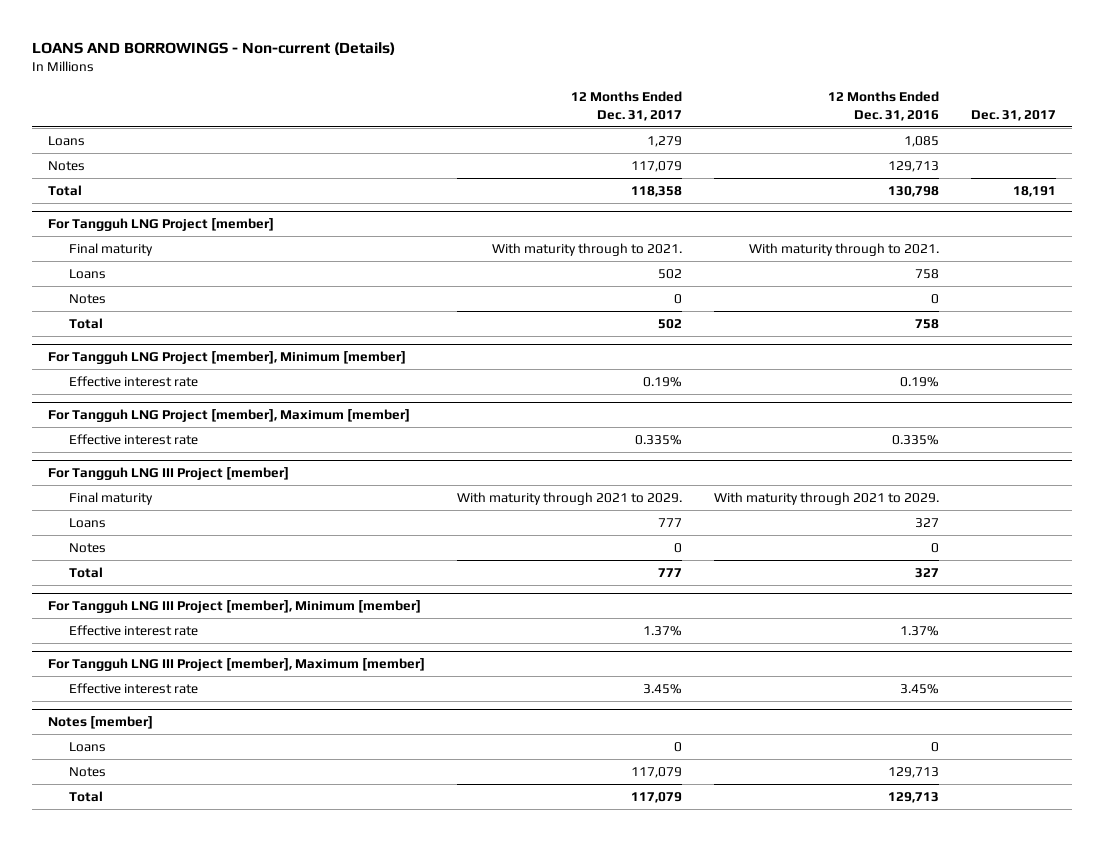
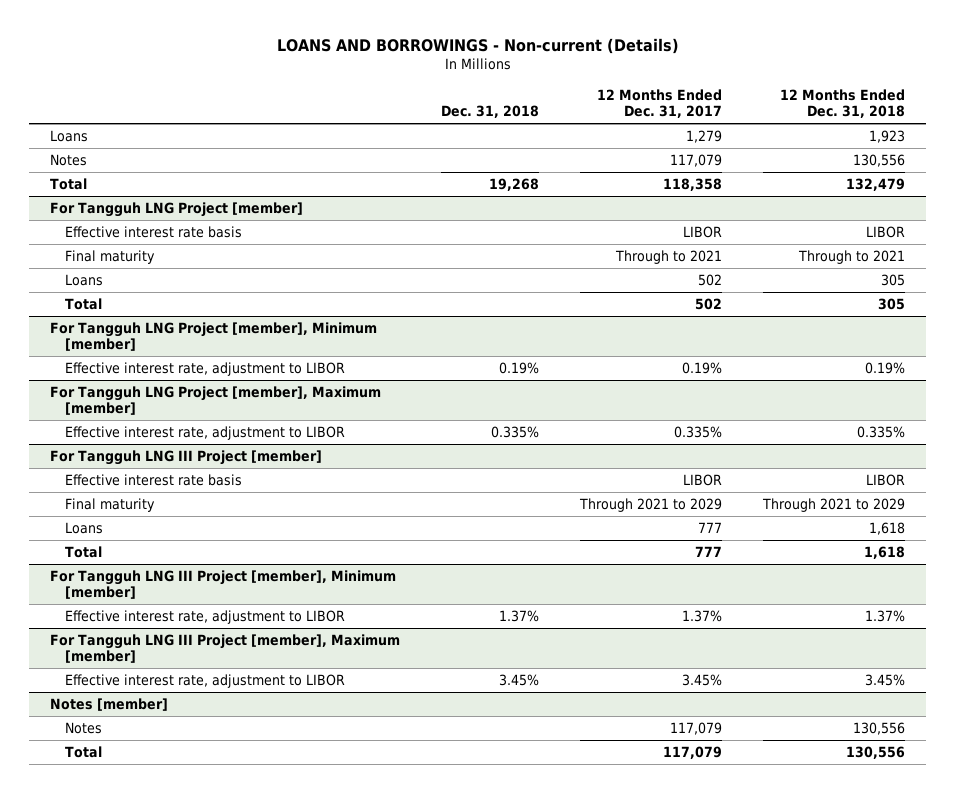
- | 12 Months Ended Dec. 31, 2017 | 12 Months Ended Dec. 31, 2016 | Dec. 31, 2017
+ | Dec. 31, 2018 | 12 Months Ended Dec. 31, 2017 | 12 Months Ended Dec. 31, 2018
@ For Tangguh LNG Project [member]
- Final maturity | With maturity through to 2021. | With maturity through to 2021. |
+ Effective interest rate basis | | LIBOR | LIBOR
+ Final maturity | | Through to 2021 | Through to 2021
- Notes | 0 | 0 |
@ For Tangguh LNG Project [member], Minimum [member]
- Effective interest rate | 0.19% | 0.19% |
+ Effective interest rate, adjustment to LIBOR | 0.19% | 0.19% | 0.19%
@ For Tangguh LNG Project [member], Maximum [member]
- Effective interest rate | 0.335% | 0.335% |
+ Effective interest rate, adjustment to LIBOR | 0.335% | 0.335% | 0.335%
@ For Tangguh LNG III Project [member]
- Final maturity | With maturity through 2021 to 2029. | With maturity through 2021 to 2029. |
+ Effective interest rate basis | | LIBOR | LIBOR
+ Final maturity | | Through 2021 to 2029 | Through 2021 to 2029
- Notes | 0 | 0 |
@ For Tangguh LNG III Project [member], Minimum [member]
- Effective interest rate | 1.37% | 1.37% |
+ Effective interest rate, adjustment to LIBOR | 1.37% | 1.37% | 1.37%
@ For Tangguh LNG III Project [member], Maximum [member]
- Effective interest rate | 3.45% | 3.45% |
+ Effective interest rate, adjustment to LIBOR | 3.45% | 3.45% | 3.45%
@ Notes [member]
- Loans | 0 | 0 |

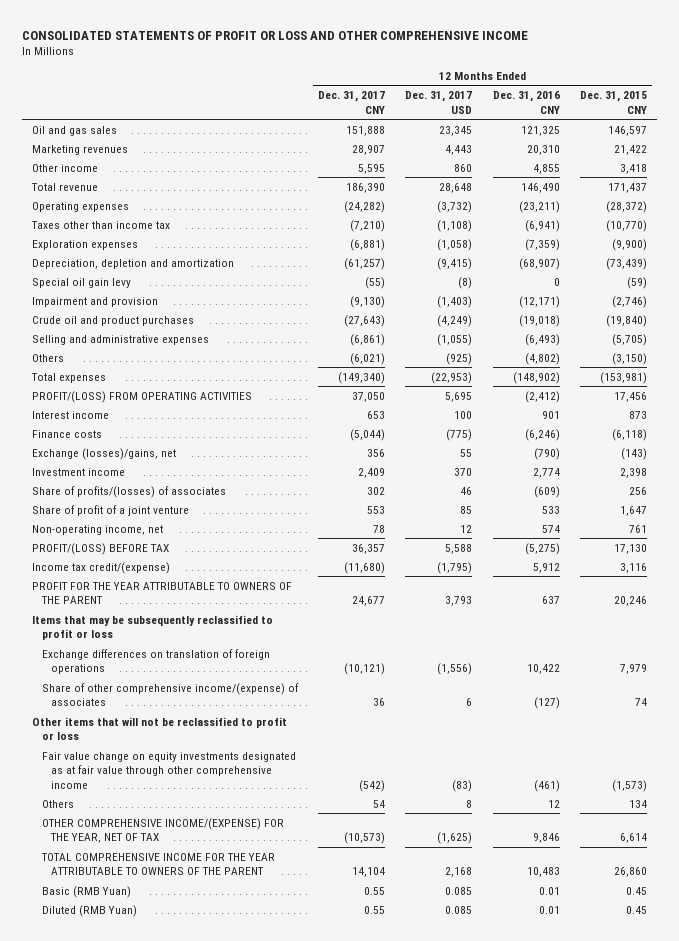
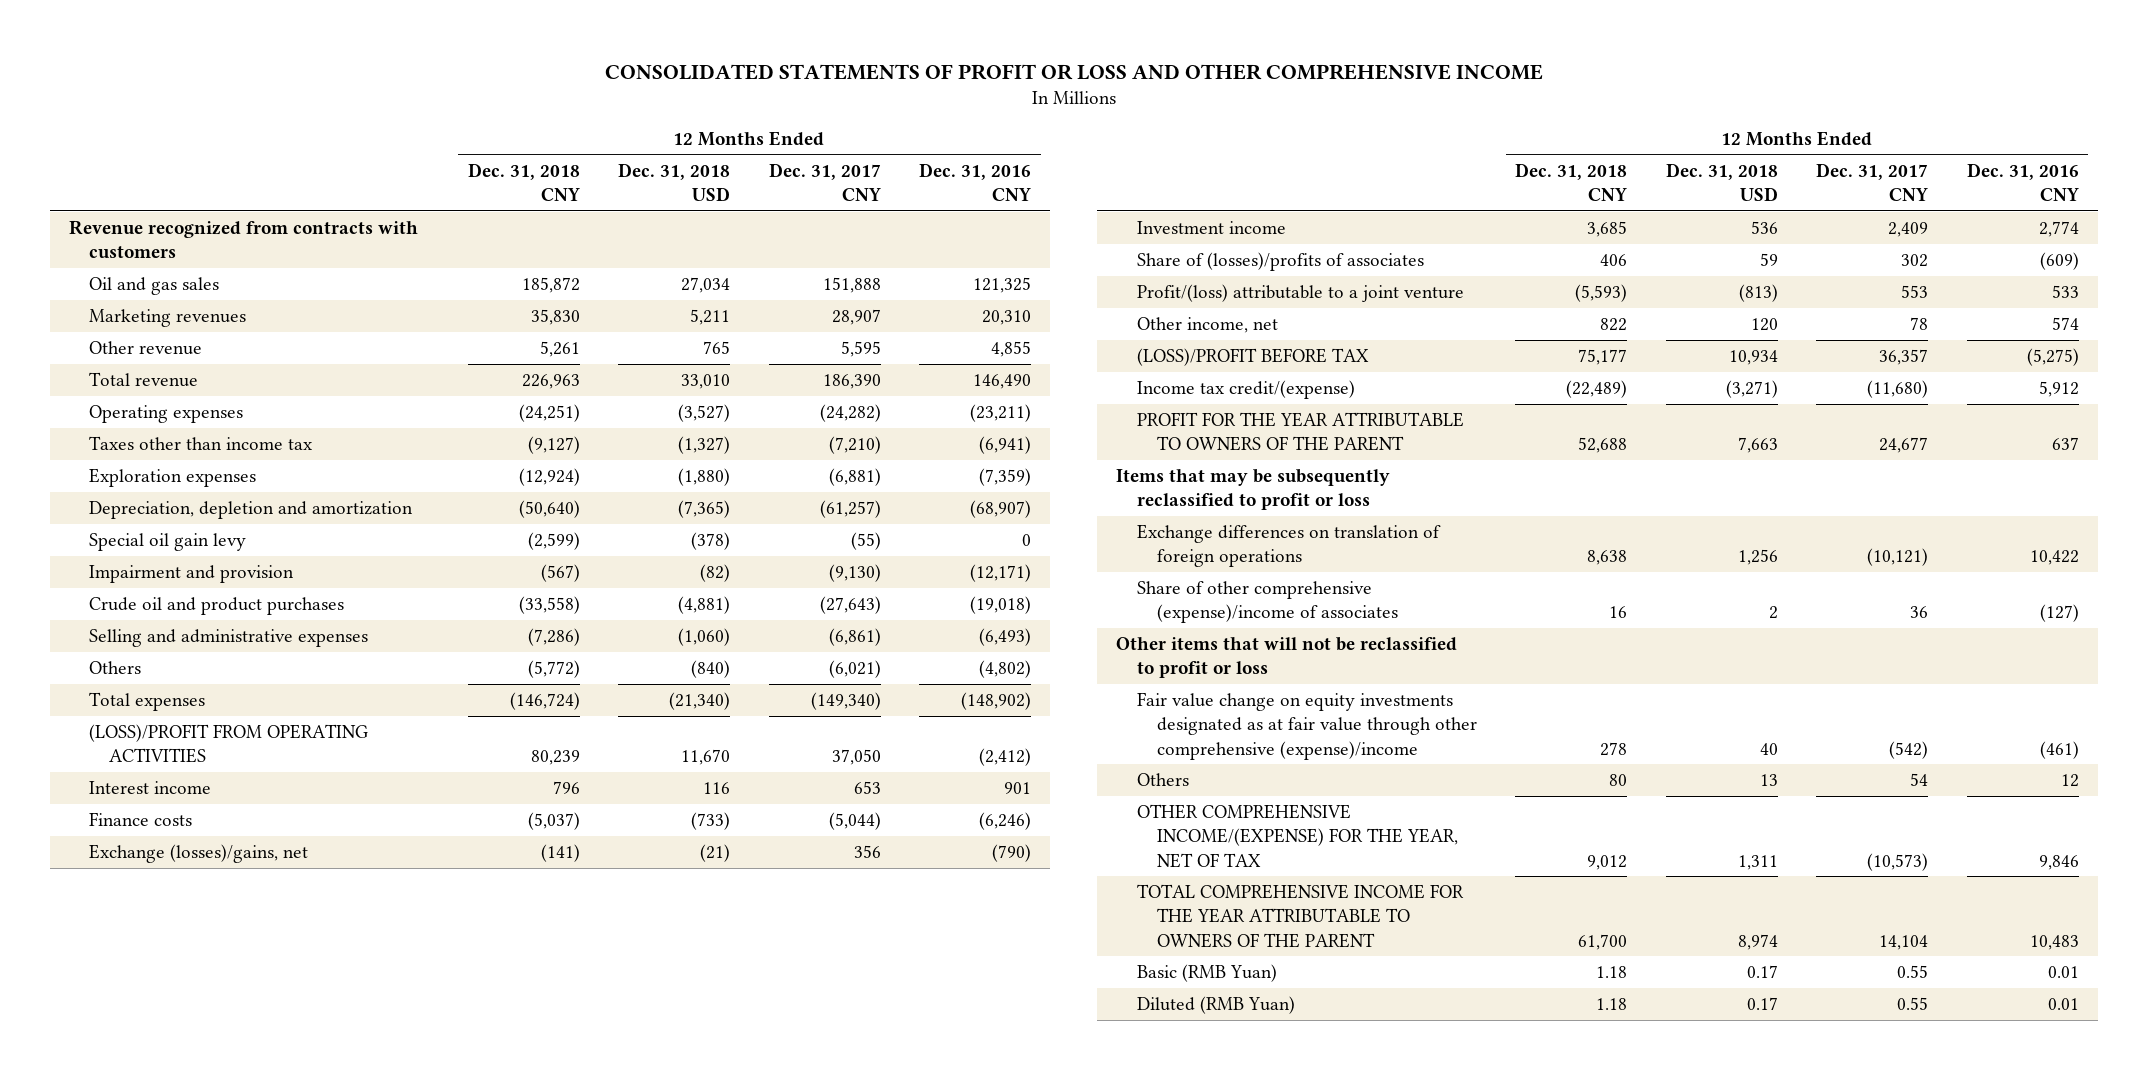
- | 12 Months Ended Dec. 31, 2017 CNY | 12 Months Ended Dec. 31, 2017 USD | 12 Months Ended Dec. 31, 2016 CNY | 12 Months Ended Dec. 31, 2015 CNY
+ | 12 Months Ended Dec. 31, 2018 CNY | 12 Months Ended Dec. 31, 2018 USD | 12 Months Ended Dec. 31, 2017 CNY | 12 Months Ended Dec. 31, 2016 CNY
+ Revenue recognized from contracts with customers
- Other income | 5,595 | 860 | 4,855 | 3,418
+ Other revenue | 5,261 | 765 | 5,595 | 4,855
- PROFIT/(LOSS) FROM OPERATING ACTIVITIES | 37,050 | 5,695 | (2,412) | 17,456
+ (LOSS)/PROFIT FROM OPERATING ACTIVITIES | 80,239 | 11,670 | 37,050 | (2,412)
- Share of profits/(losses) of associates | 302 | 46 | (609) | 256
- Share of profit of a joint venture | 553 | 85 | 533 | 1,647
- Non-operating income, net | 78 | 12 | 574 | 761
- PROFIT/(LOSS) BEFORE TAX | 36,357 | 5,588 | (5,275) | 17,130
+ Share of (losses)/profits of associates | 406 | 59 | 302 | (609)
+ Profit/(loss) attributable to a joint venture | (5,593) | (813) | 553 | 533
+ Other income, net | 822 | 120 | 78 | 574
+ (LOSS)/PROFIT BEFORE TAX | 75,177 | 10,934 | 36,357 | (5,275)
- Share of other comprehensive income/(expense) of associates | 36 | 6 | (127) | 74
+ Share of other comprehensive (expense)/income of associates | 16 | 2 | 36 | (127)
- Fair value change on equity investments designated as at fair value through other comprehensive income | (542) | (83) | (461) | (1,573)
+ Fair value change on equity investments designated as at fair value through other comprehensive (expense)/income | 278 | 40 | (542) | (461)

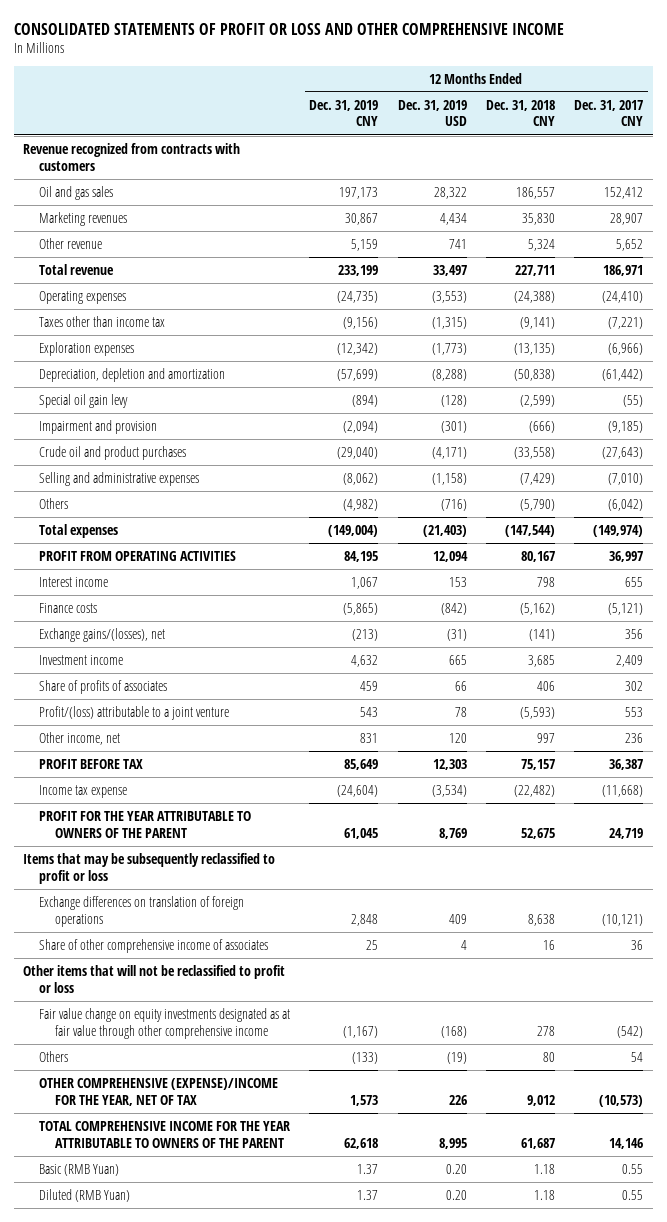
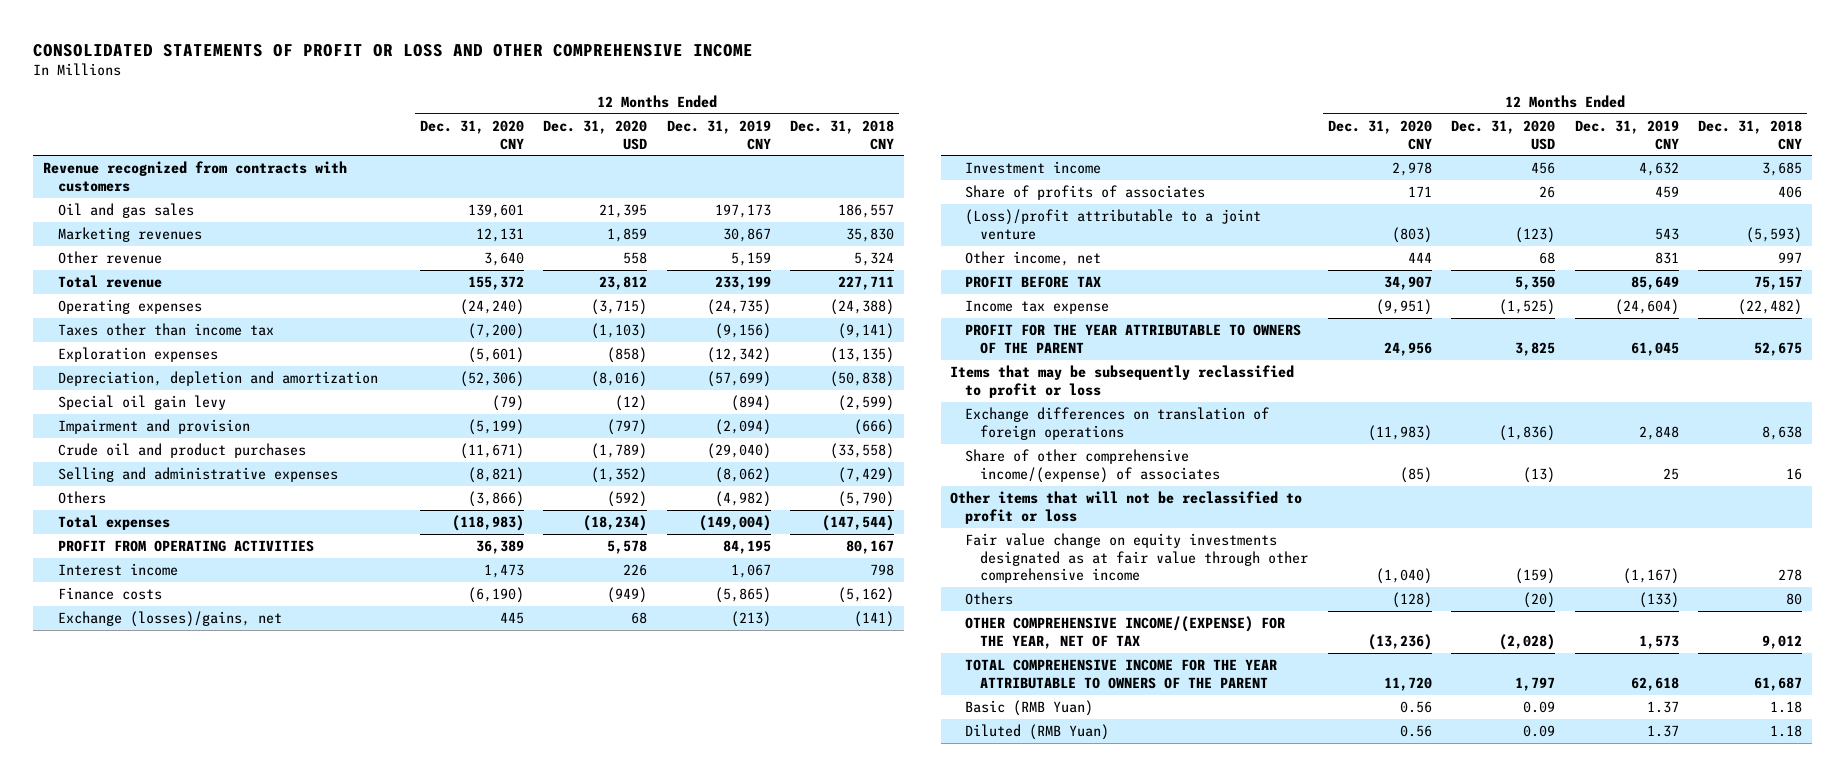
- | 12 Months Ended Dec. 31, 2019 CNY | 12 Months Ended Dec. 31, 2019 USD | 12 Months Ended Dec. 31, 2018 CNY | 12 Months Ended Dec. 31, 2017 CNY
+ | 12 Months Ended Dec. 31, 2020 CNY | 12 Months Ended Dec. 31, 2020 USD | 12 Months Ended Dec. 31, 2019 CNY | 12 Months Ended Dec. 31, 2018 CNY
- Exchange gains/(losses), net | (213) | (31) | (141) | 356
+ Exchange (losses)/gains, net | 445 | 68 | (213) | (141)
- Profit/(loss) attributable to a joint venture | 543 | 78 | (5,593) | 553
+ (Loss)/profit attributable to a joint venture | (803) | (123) | 543 | (5,593)
- Share of other comprehensive income of associates | 25 | 4 | 16 | 36
+ Share of other comprehensive income/(expense) of associates | (85) | (13) | 25 | 16
- OTHER COMPREHENSIVE (EXPENSE)/INCOME FOR THE YEAR, NET OF TAX | 1,573 | 226 | 9,012 | (10,573)
+ OTHER COMPREHENSIVE INCOME/(EXPENSE) FOR THE YEAR, NET OF TAX | (13,236) | (2,028) | 1,573 | 9,012

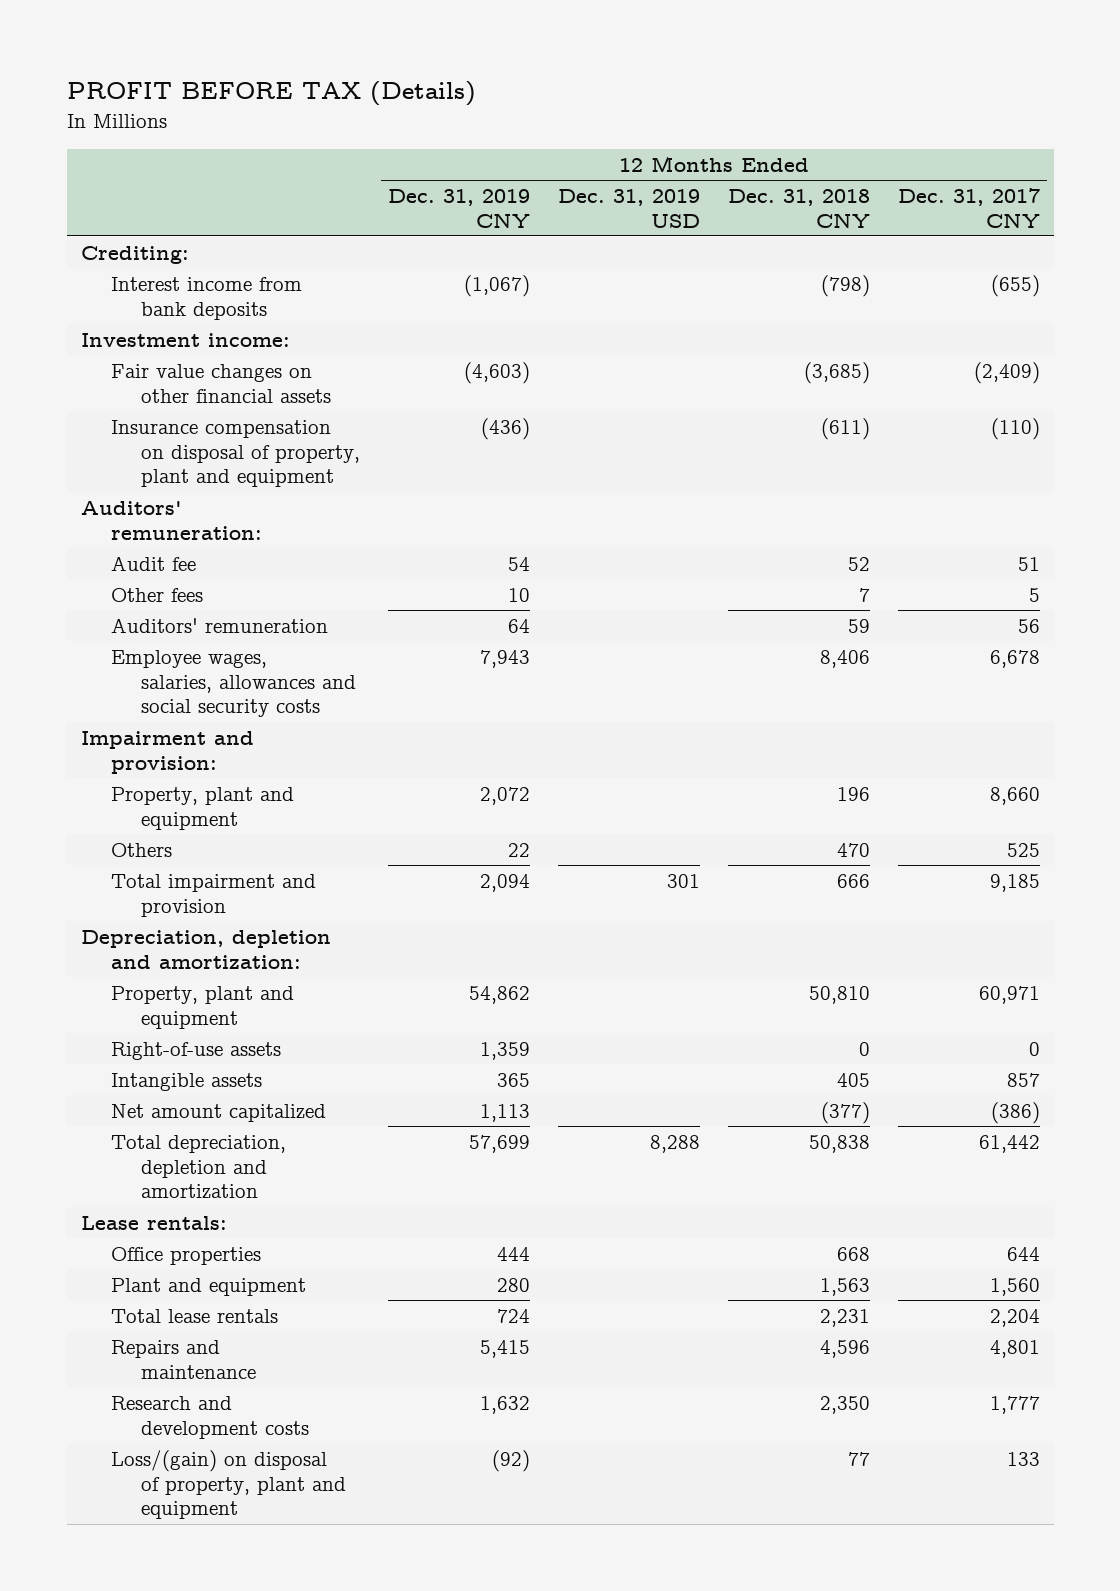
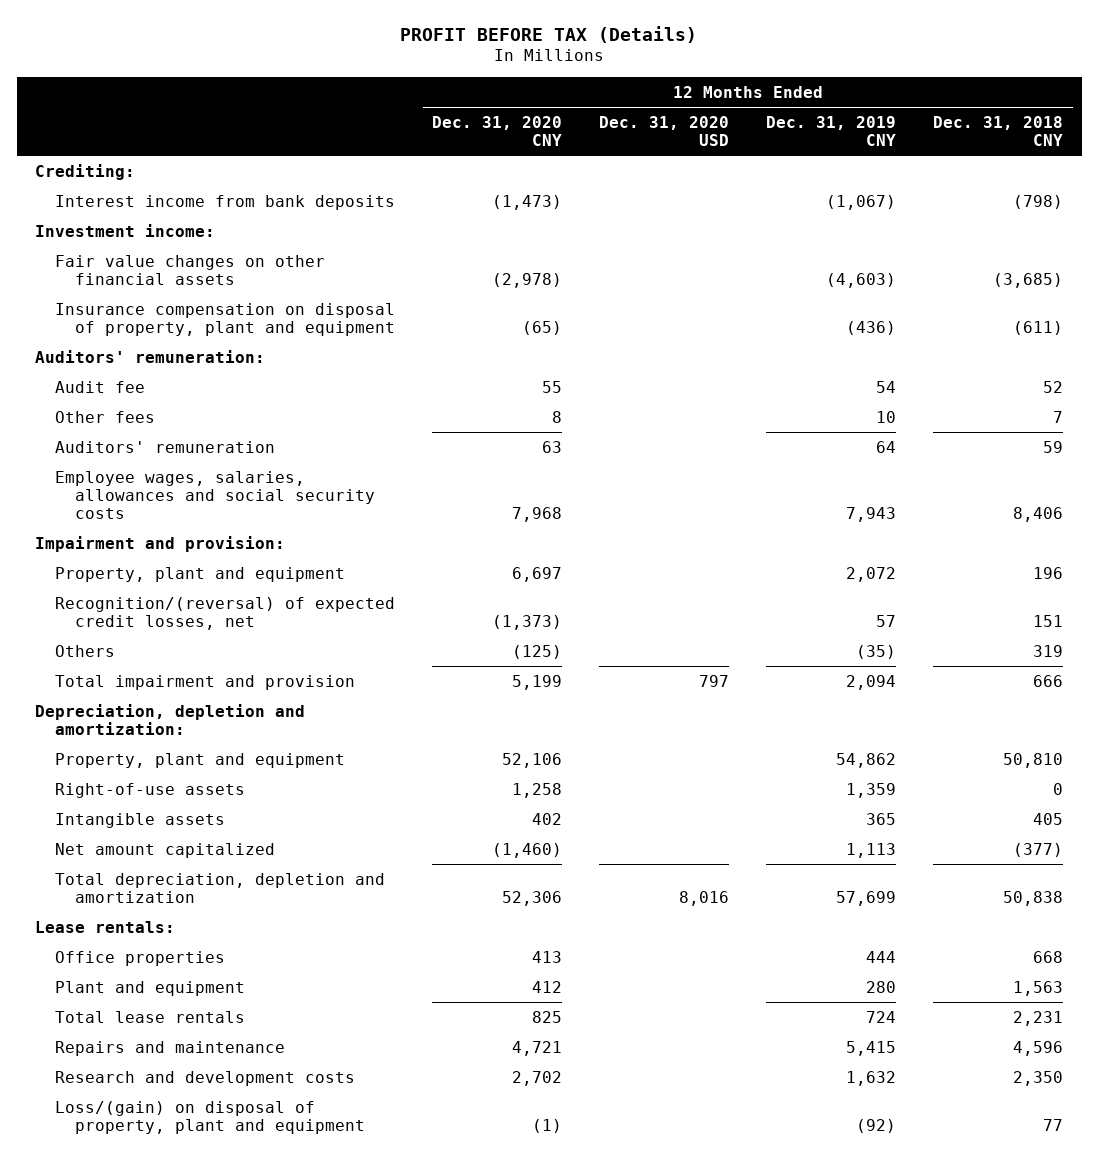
- | 12 Months Ended Dec. 31, 2019 CNY | 12 Months Ended Dec. 31, 2019 USD | 12 Months Ended Dec. 31, 2018 CNY | 12 Months Ended Dec. 31, 2017 CNY
+ | 12 Months Ended Dec. 31, 2020 CNY | 12 Months Ended Dec. 31, 2020 USD | 12 Months Ended Dec. 31, 2019 CNY | 12 Months Ended Dec. 31, 2018 CNY
- Others | 22 | | 470 | 525
+ Recognition/(reversal) of expected credit losses, net | (1,373) | | 57 | 151
+ Others | (125) | | (35) | 319

